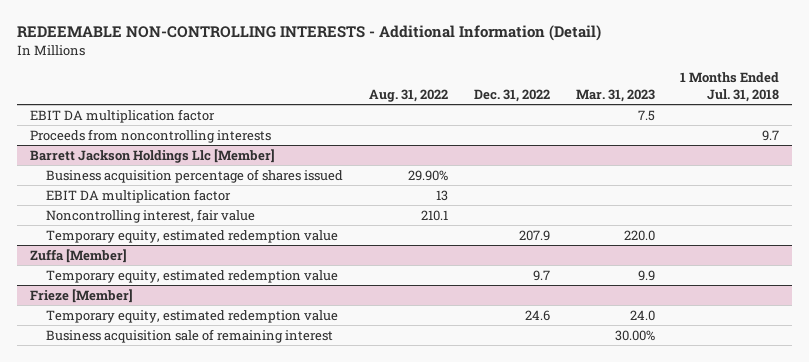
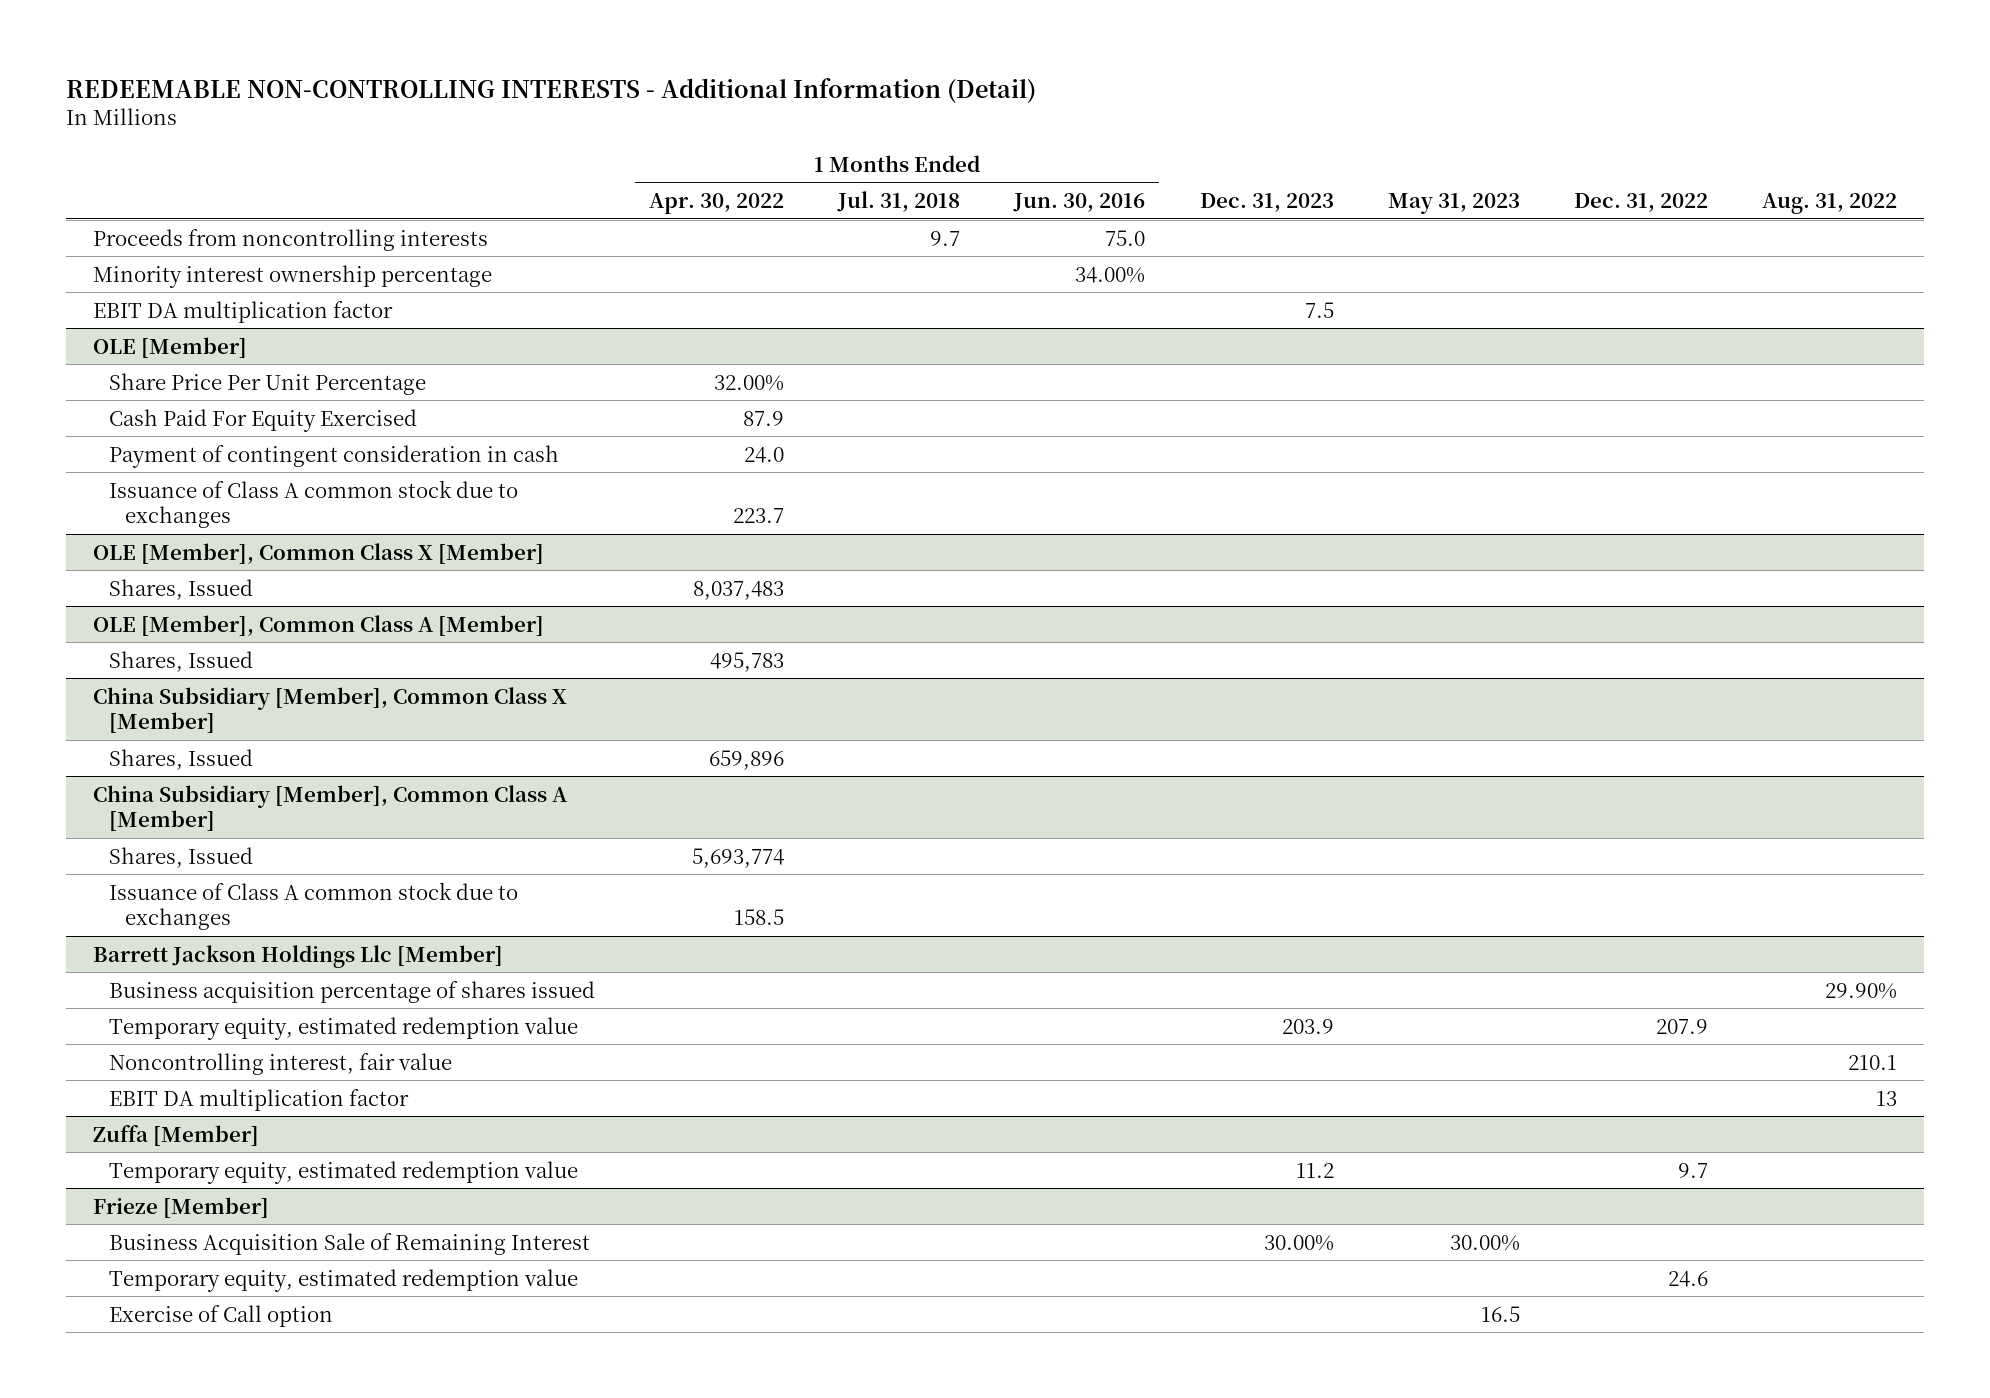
- | Aug. 31, 2022 | Dec. 31, 2022 | Mar. 31, 2023 | 1 Months Ended Jul. 31, 2018
+ | 1 Months Ended Apr. 30, 2022 | 1 Months Ended Jul. 31, 2018 | 1 Months Ended Jun. 30, 2016 | Dec. 31, 2023 | May 31, 2023 | Dec. 31, 2022 | Aug. 31, 2022
+ Minority interest ownership percentage | | | 34.00% | | | |
moved down: EBIT DA multiplication factor | | | | 7.5 | | |
+ OLE [Member]
+ Share Price Per Unit Percentage | 32.00% | | | | | |
+ Cash Paid For Equity Exercised | 87.9 | | | | | |
+ Payment of contingent consideration in cash | 24.0 | | | | | |
+ Issuance of Class A common stock due to exchanges | 223.7 | | | | | |
+ OLE [Member], Common Class X [Member]
+ Shares, Issued | 8,037,483 | | | | | |
+ OLE [Member], Common Class A [Member]
+ Shares, Issued | 495,783 | | | | | |
+ China Subsidiary [Member], Common Class X [Member]
+ Shares, Issued | 659,896 | | | | | |
+ China Subsidiary [Member], Common Class A [Member]
+ Shares, Issued | 5,693,774 | | | | | |
+ Issuance of Class A common stock due to exchanges | 158.5 | | | | | |
@ Barrett Jackson Holdings Llc [Member]
moved down: Noncontrolling interest, fair value | | | | | | | 210.1
moved down: EBIT DA multiplication factor | | | | | | | 13
@ Frieze [Member]
+ Business Acquisition Sale of Remaining Interest | | | | 30.00% | 30.00% | |
- Business acquisition sale of remaining interest | | | 30.00% |
+ Exercise of Call option | | | | | 16.5 | |

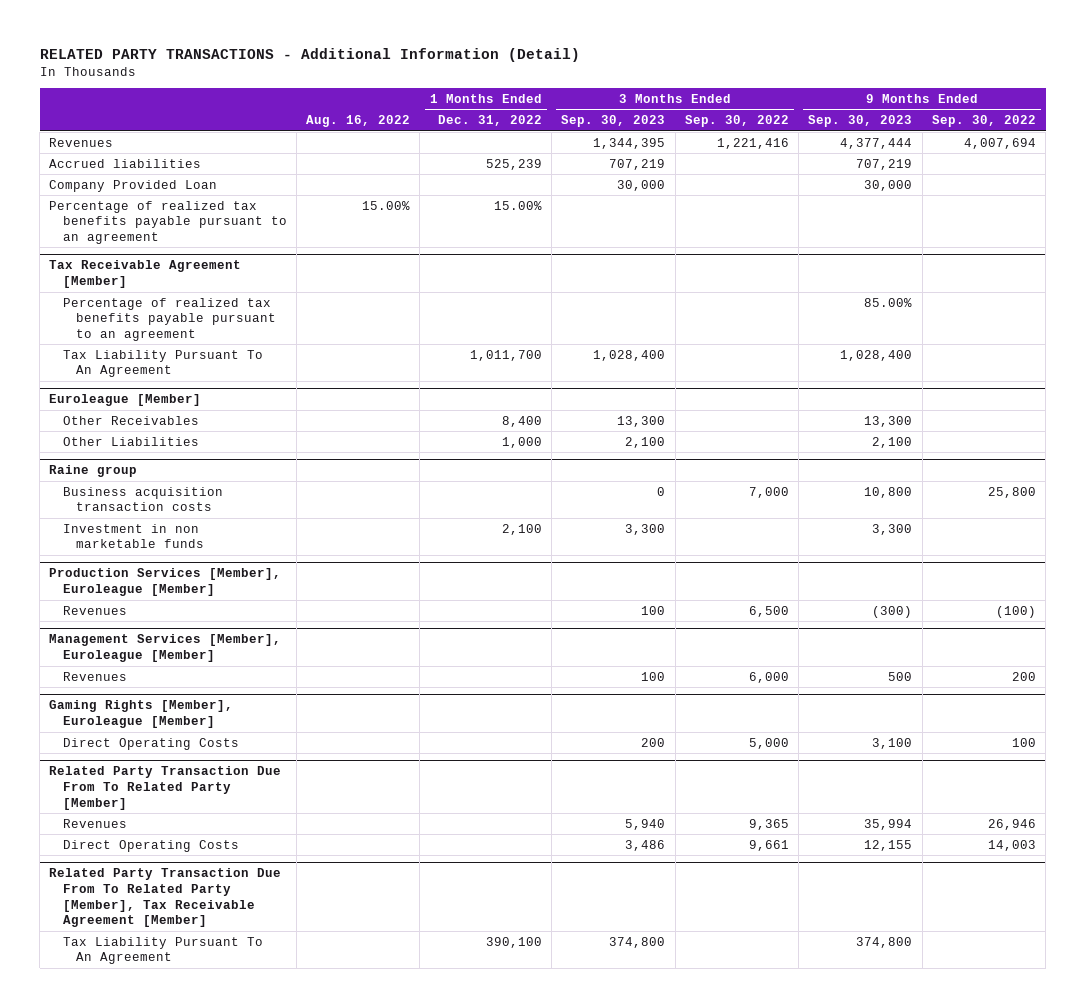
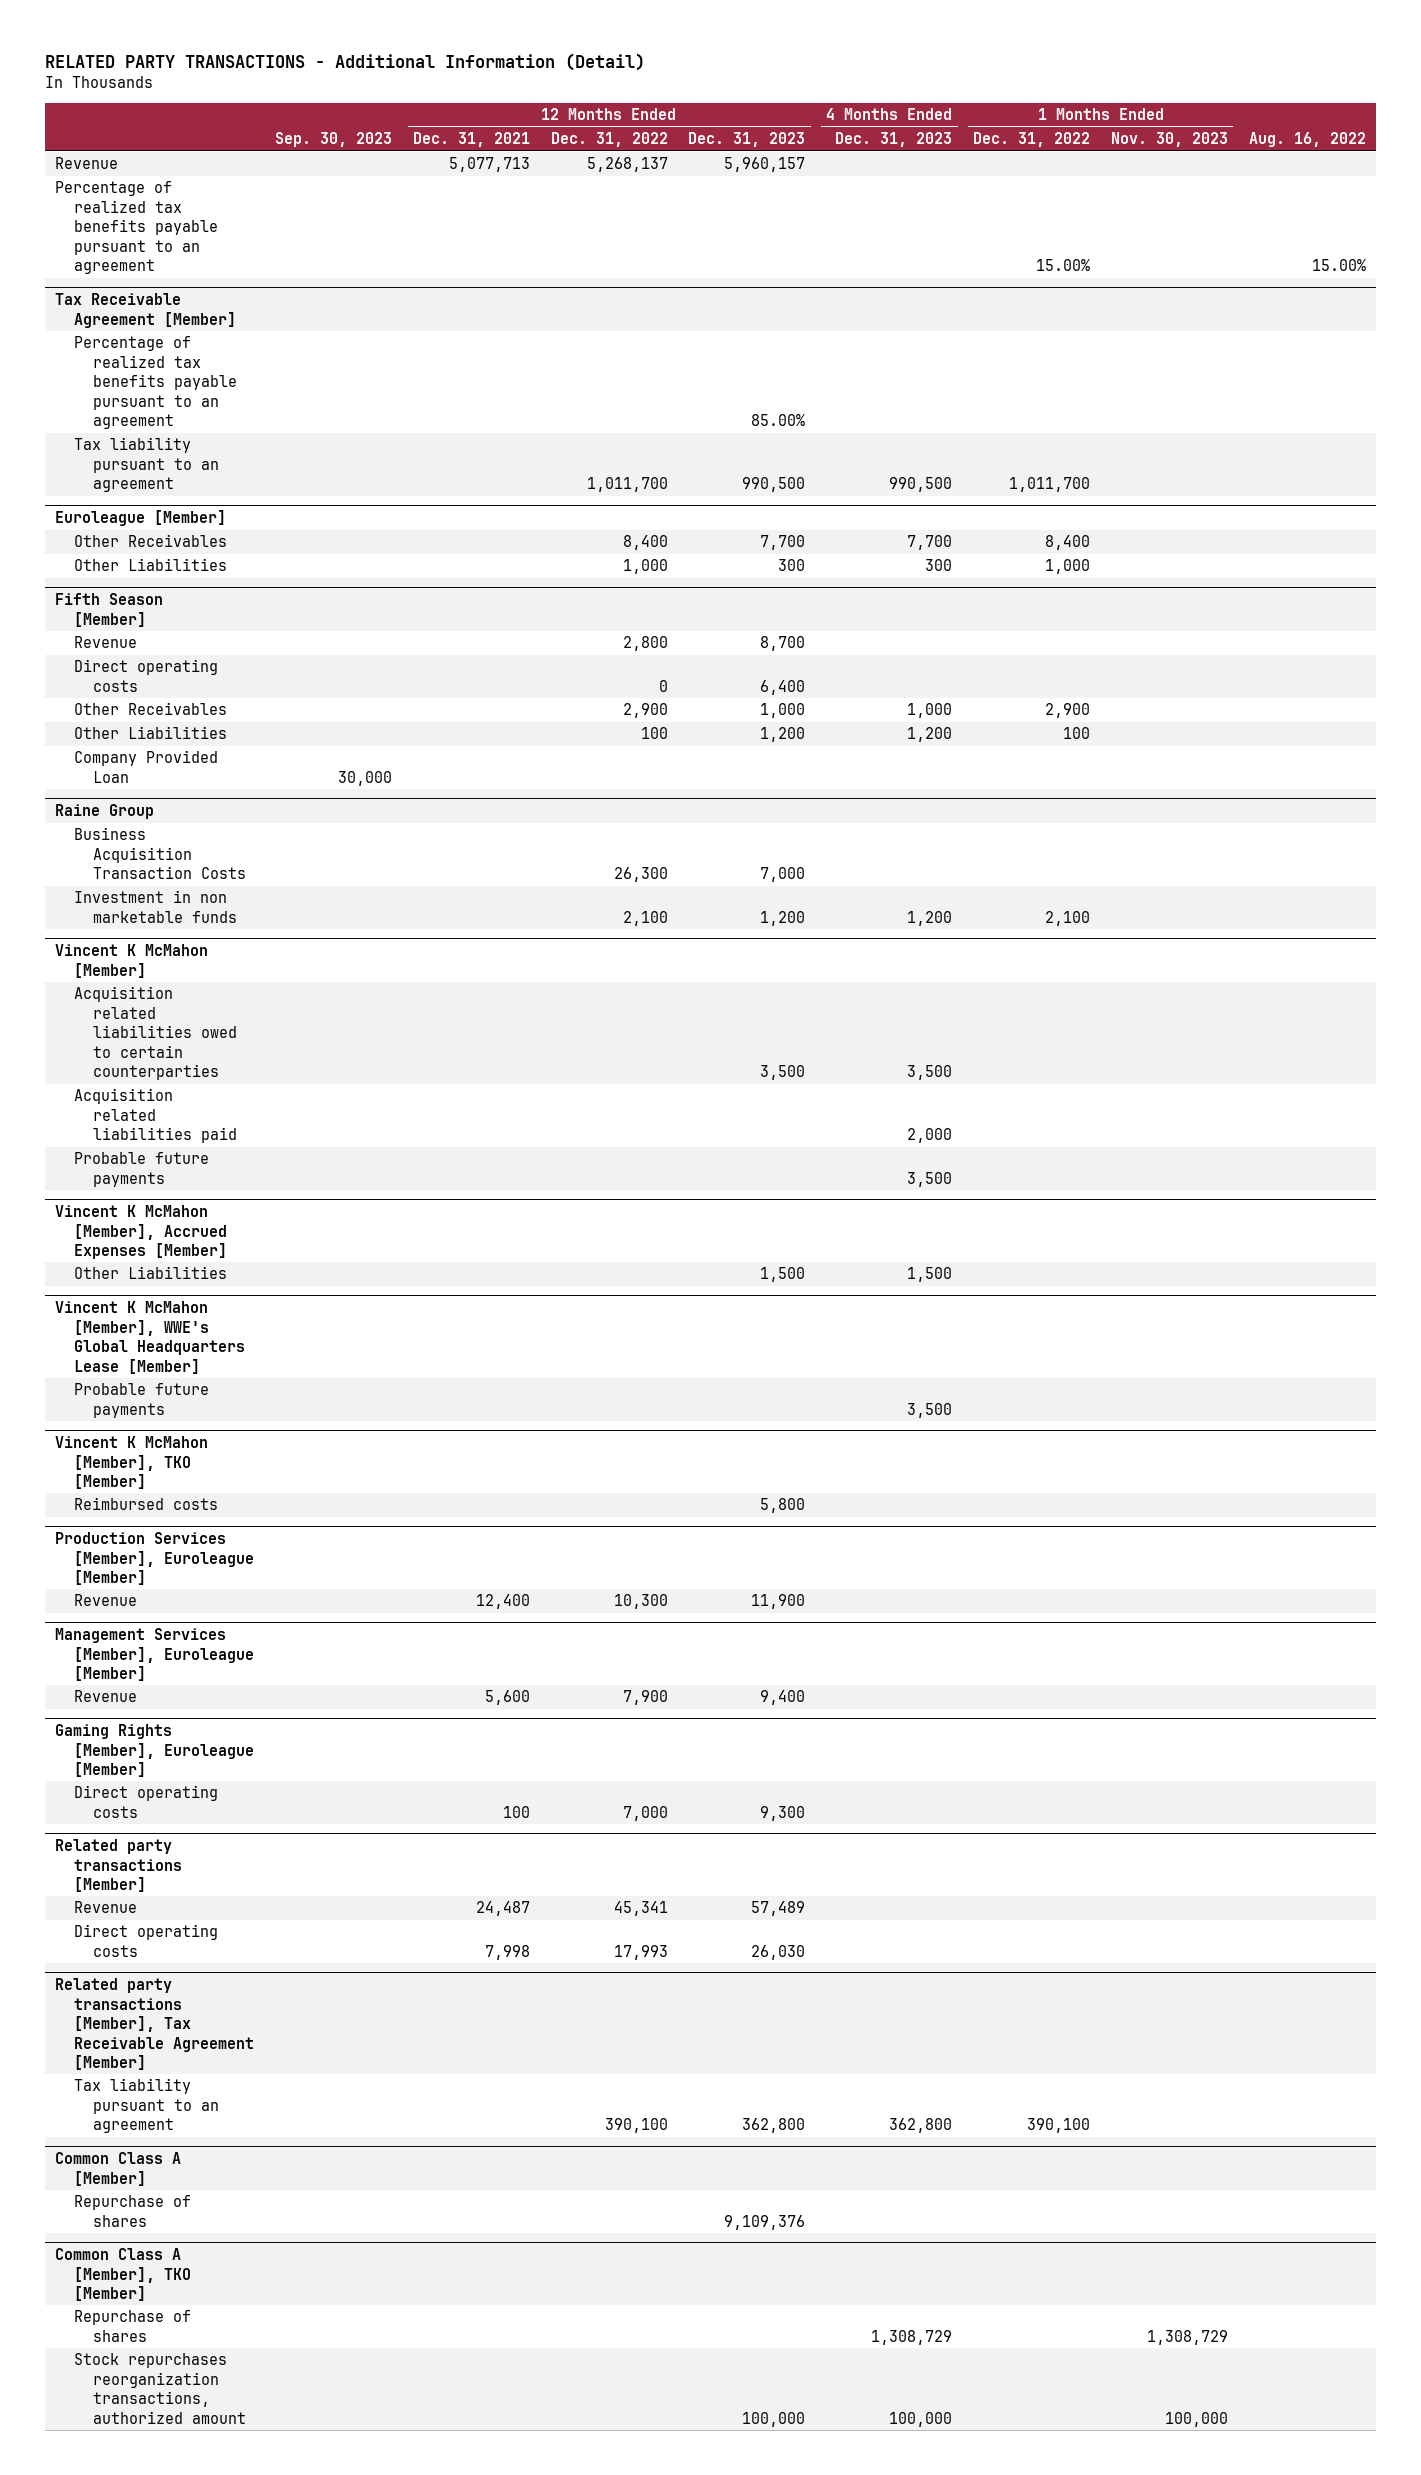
- | Aug. 16, 2022 | 1 Months Ended Dec. 31, 2022 | 3 Months Ended Sep. 30, 2023 | 3 Months Ended Sep. 30, 2022 | 9 Months Ended Sep. 30, 2023 | 9 Months Ended Sep. 30, 2022
+ | Sep. 30, 2023 | 12 Months Ended Dec. 31, 2021 | 12 Months Ended Dec. 31, 2022 | 12 Months Ended Dec. 31, 2023 | 4 Months Ended Dec. 31, 2023 | 1 Months Ended Dec. 31, 2022 | 1 Months Ended Nov. 30, 2023 | Aug. 16, 2022
- Revenues | | | 1,344,395 | 1,221,416 | 4,377,444 | 4,007,694
- Accrued liabilities | | 525,239 | 707,219 | | 707,219 |
- Company Provided Loan | | | 30,000 | | 30,000 |
+ Revenue | | 5,077,713 | 5,268,137 | 5,960,157 | | | |
@ Tax Receivable Agreement [Member]
- Tax Liability Pursuant To An Agreement | | 1,011,700 | 1,028,400 | | 1,028,400 |
+ Tax liability pursuant to an agreement | | | 1,011,700 | 990,500 | 990,500 | 1,011,700 | |
- Raine group
- Business acquisition transaction costs | | | 0 | 7,000 | 10,800 | 25,800
+ Fifth Season [Member]
+ Revenue | | | 2,800 | 8,700 | | | |
+ Direct operating costs | | | 0 | 6,400 | | | |
+ Other Receivables | | | 2,900 | 1,000 | 1,000 | 2,900 | |
+ Other Liabilities | | | 100 | 1,200 | 1,200 | 100 | |
+ Company Provided Loan | 30,000 | | | | | | |
+ Raine Group
+ Business Acquisition Transaction Costs | | | 26,300 | 7,000 | | | |
+ Vincent K McMahon [Member]
+ Acquisition related liabilities owed to certain counterparties | | | | 3,500 | 3,500 | | |
+ Acquisition related liabilities paid | | | | | 2,000 | | |
+ Probable future payments | | | | | 3,500 | | |
+ Vincent K McMahon [Member], Accrued Expenses [Member]
+ Other Liabilities | | | | 1,500 | 1,500 | | |
+ Vincent K McMahon [Member], WWE's Global Headquarters Lease [Member]
+ Probable future payments | | | | | 3,500 | | |
+ Vincent K McMahon [Member], TKO [Member]
+ Reimbursed costs | | | | 5,800 | | | |
@ Production Services [Member], Euroleague [Member]
- Revenues | | | 100 | 6,500 | (300) | (100)
+ Revenue | | 12,400 | 10,300 | 11,900 | | | |
@ Management Services [Member], Euroleague [Member]
- Revenues | | | 100 | 6,000 | 500 | 200
+ Revenue | | 5,600 | 7,900 | 9,400 | | | |
@ Gaming Rights [Member], Euroleague [Member]
- Direct Operating Costs | | | 200 | 5,000 | 3,100 | 100
- Related Party Transaction Due From To Related Party [Member]
- Revenues | | | 5,940 | 9,365 | 35,994 | 26,946
- Direct Operating Costs | | | 3,486 | 9,661 | 12,155 | 14,003
- Related Party Transaction Due From To Related Party [Member], Tax Receivable Agreement [Member]
- Tax Liability Pursuant To An Agreement | | 390,100 | 374,800 | | 374,800 |
@ Gaming Rights [Member], Euroleague [Member]
+ Direct operating costs | | 100 | 7,000 | 9,300 | | | |
+ Related party transactions [Member]
+ Revenue | | 24,487 | 45,341 | 57,489 | | | |
+ Direct operating costs | | 7,998 | 17,993 | 26,030 | | | |
+ Related party transactions [Member], Tax Receivable Agreement [Member]
+ Tax liability pursuant to an agreement | | | 390,100 | 362,800 | 362,800 | 390,100 | |
+ Common Class A [Member]
+ Repurchase of shares | | | | 9,109,376 | | | |
+ Common Class A [Member], TKO [Member]
+ Repurchase of shares | | | | | 1,308,729 | | 1,308,729 |
+ Stock repurchases reorganization transactions, authorized amount | | | | 100,000 | 100,000 | | 100,000 |

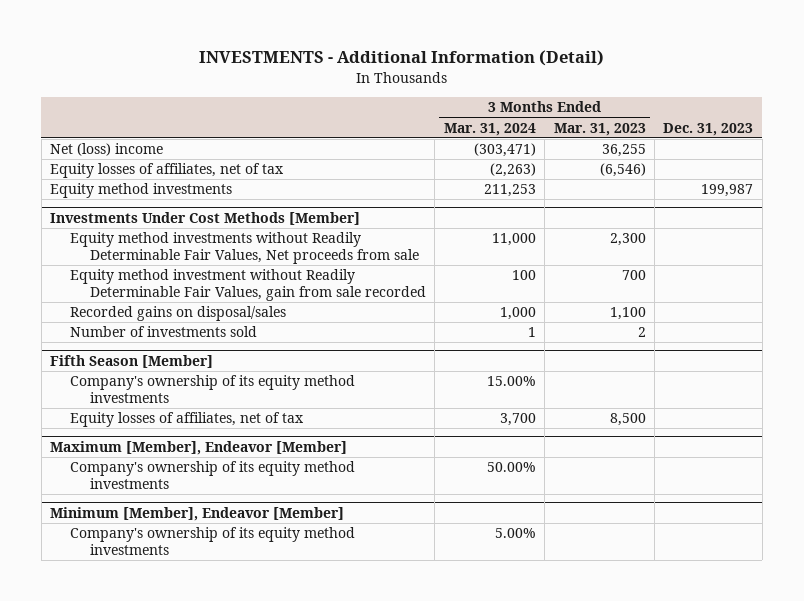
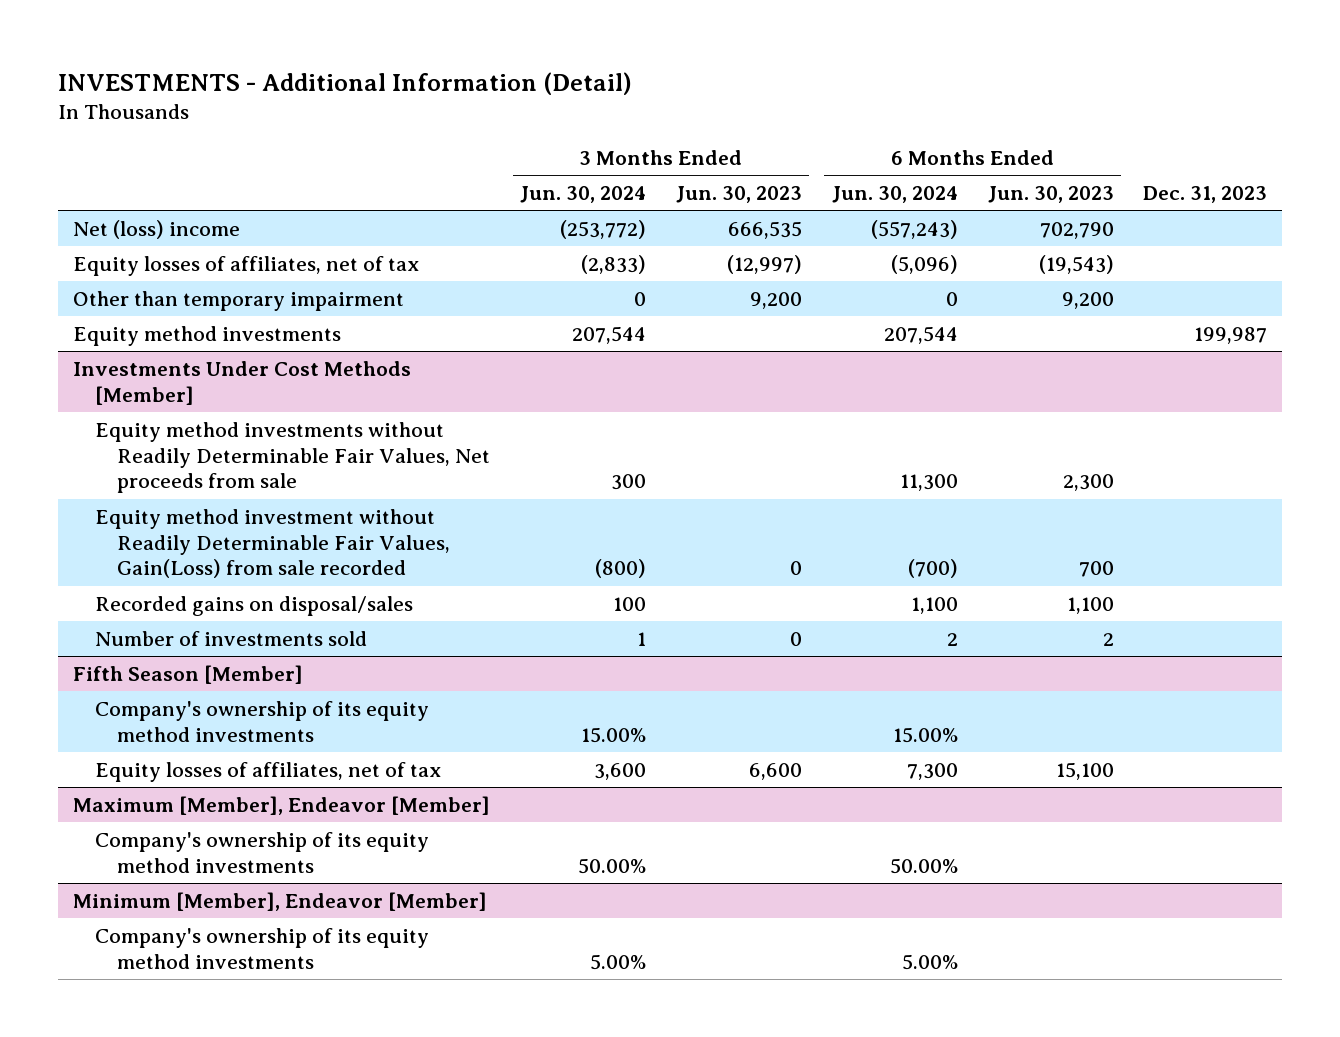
- | 3 Months Ended Mar. 31, 2024 | 3 Months Ended Mar. 31, 2023 | Dec. 31, 2023
+ | 3 Months Ended Jun. 30, 2024 | 3 Months Ended Jun. 30, 2023 | 6 Months Ended Jun. 30, 2024 | 6 Months Ended Jun. 30, 2023 | Dec. 31, 2023
+ Other than temporary impairment | 0 | 9,200 | 0 | 9,200 |
@ Investments Under Cost Methods [Member]
- Equity method investment without Readily Determinable Fair Values, gain from sale recorded | 100 | 700 |
+ Equity method investment without Readily Determinable Fair Values, Gain(Loss) from sale recorded | (800) | 0 | (700) | 700 |

